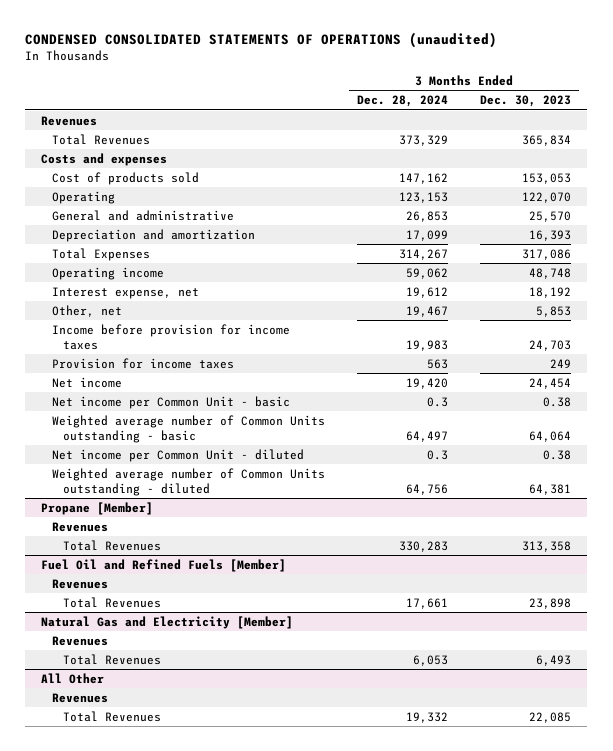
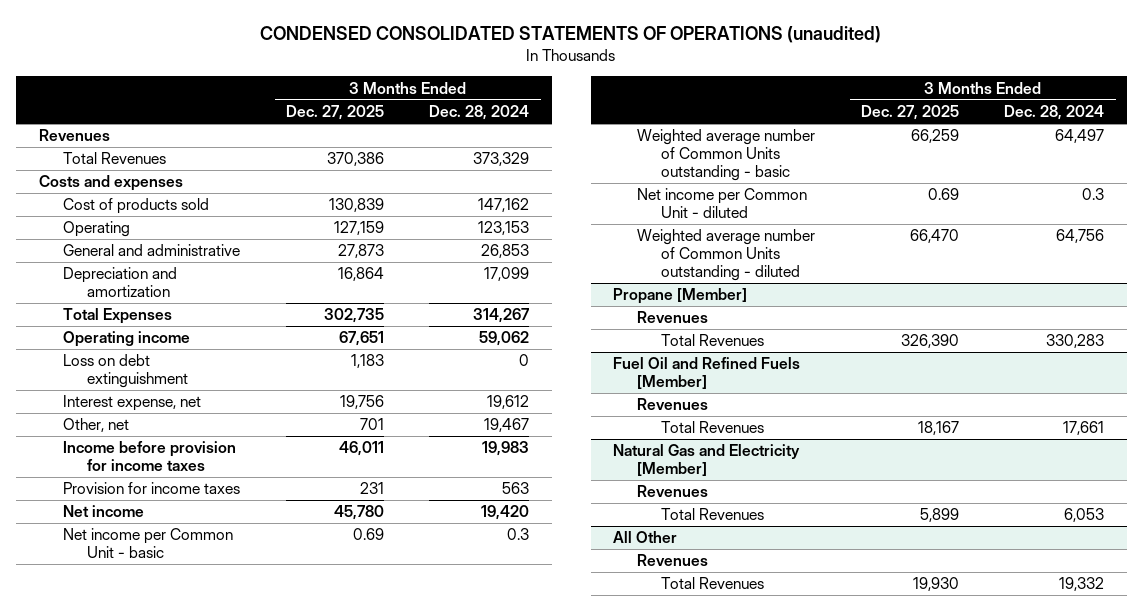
- | 3 Months Ended Dec. 28, 2024 | 3 Months Ended Dec. 30, 2023
+ | 3 Months Ended Dec. 27, 2025 | 3 Months Ended Dec. 28, 2024
+ Loss on debt extinguishment | 1,183 | 0

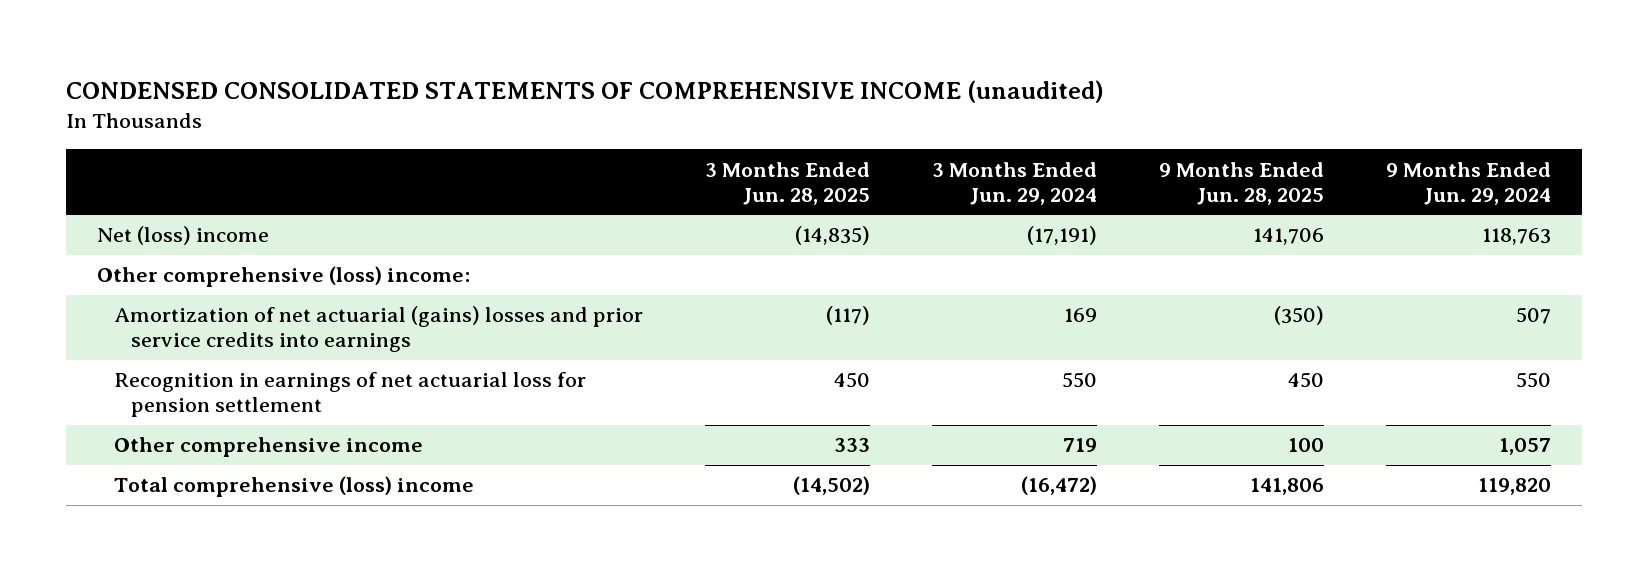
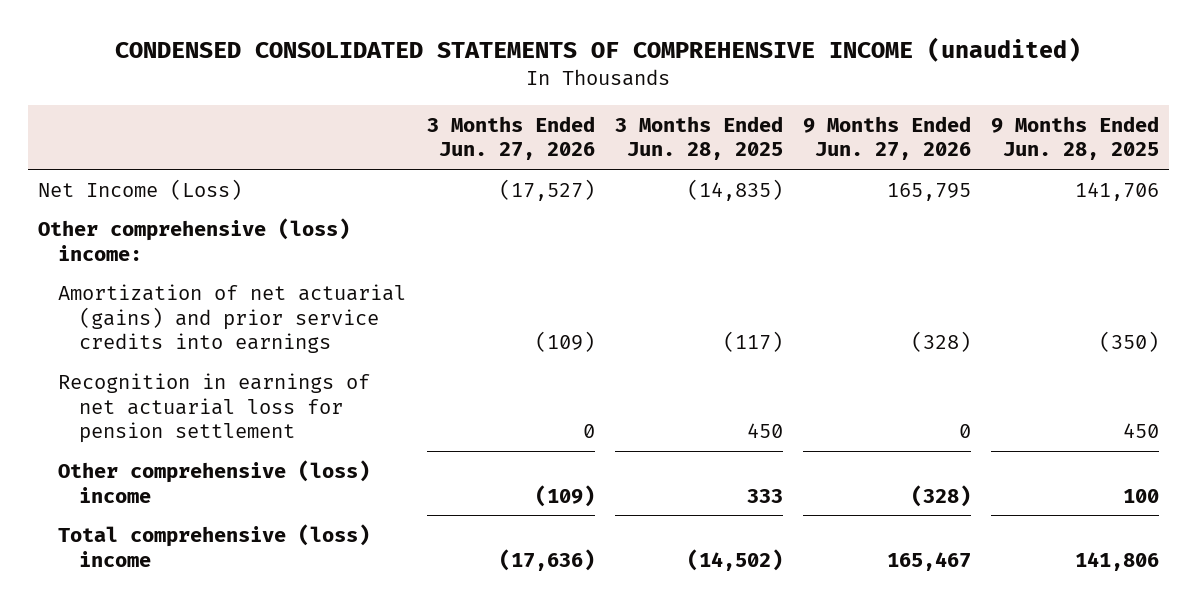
- | 3 Months Ended Jun. 28, 2025 | 3 Months Ended Jun. 29, 2024 | 9 Months Ended Jun. 28, 2025 | 9 Months Ended Jun. 29, 2024
+ | 3 Months Ended Jun. 27, 2026 | 3 Months Ended Jun. 28, 2025 | 9 Months Ended Jun. 27, 2026 | 9 Months Ended Jun. 28, 2025
- Net (loss) income | (14,835) | (17,191) | 141,706 | 118,763
+ Net Income (Loss) | (17,527) | (14,835) | 165,795 | 141,706
- Amortization of net actuarial (gains) losses and prior service credits into earnings | (117) | 169 | (350) | 507
+ Amortization of net actuarial (gains) and prior service credits into earnings | (109) | (117) | (328) | (350)
- Other comprehensive income | 333 | 719 | 100 | 1,057
+ Other comprehensive (loss) income | (109) | 333 | (328) | 100

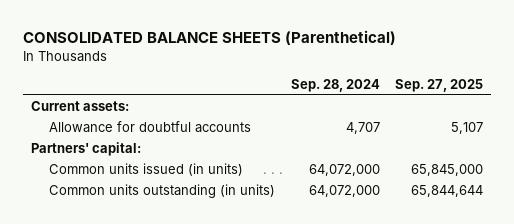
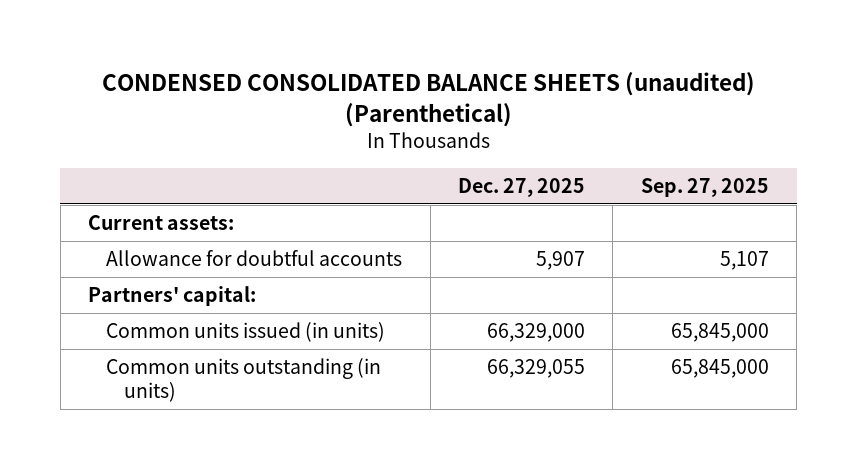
- CONSOLIDATED BALANCE SHEETS (Parenthetical)
+ CONDENSED CONSOLIDATED BALANCE SHEETS (unaudited) (Parenthetical)
- | Sep. 28, 2024 | Sep. 27, 2025
+ | Dec. 27, 2025 | Sep. 27, 2025
- Common units outstanding (in units) | 64,072,000 | 65,844,644
+ Common units outstanding (in units) | 66,329,055 | 65,845,000

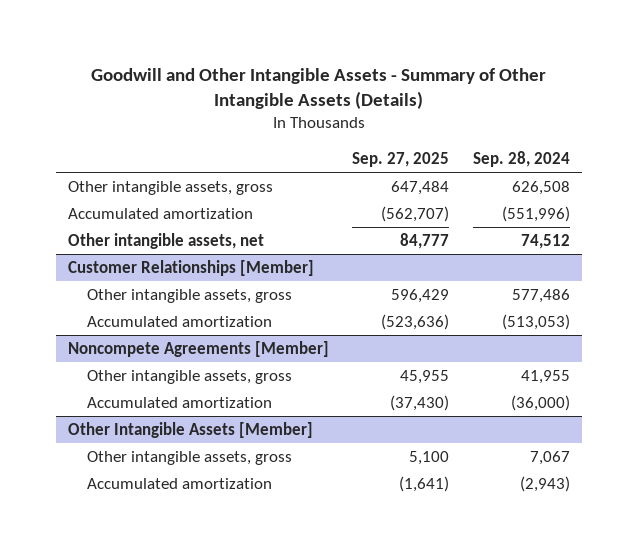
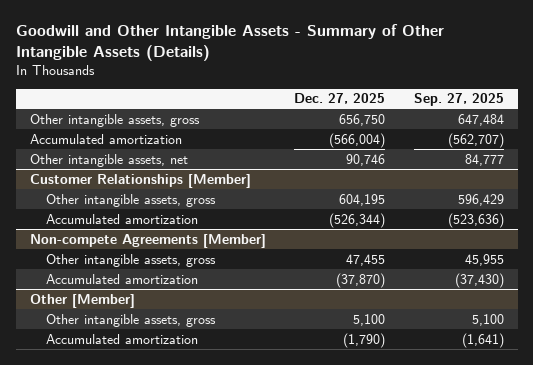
- | Sep. 27, 2025 | Sep. 28, 2024
+ | Dec. 27, 2025 | Sep. 27, 2025
- Noncompete Agreements [Member]
+ Non-compete Agreements [Member]
- Other Intangible Assets [Member]
+ Other [Member]

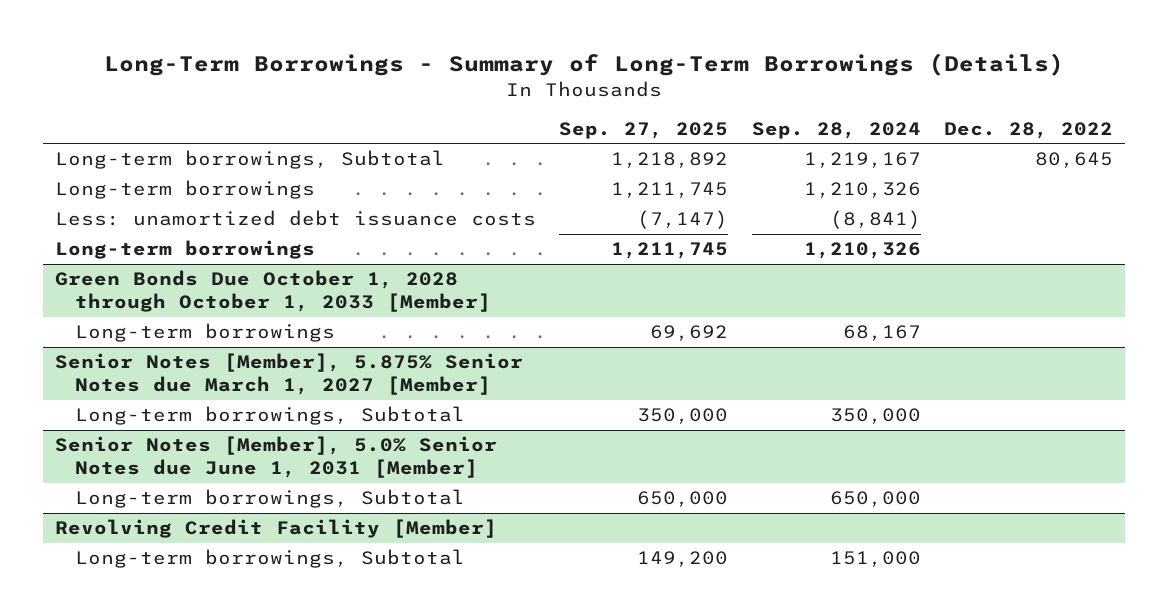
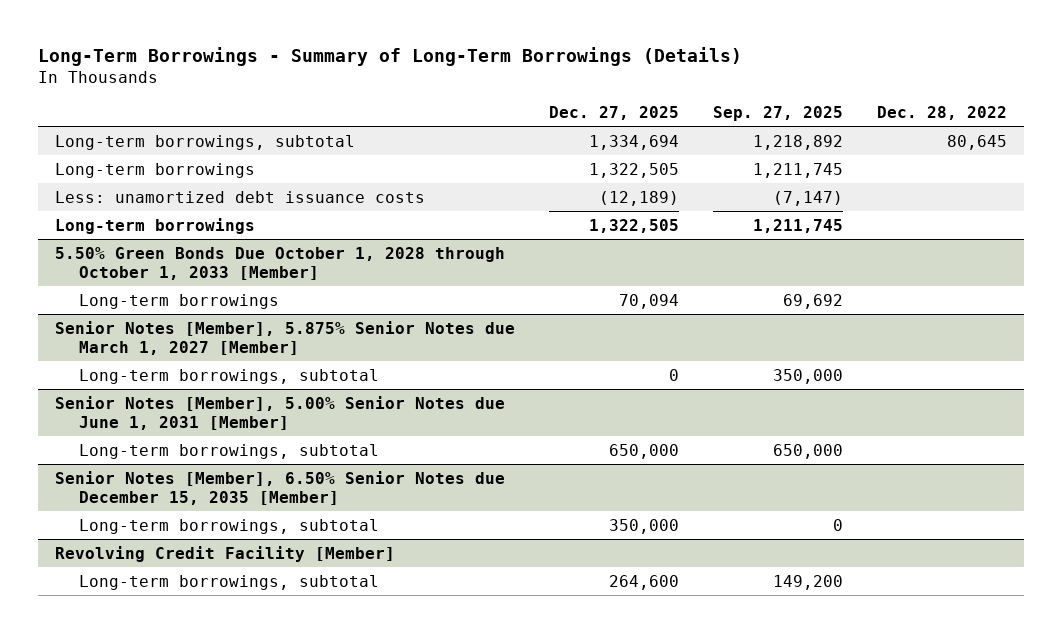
- | Sep. 27, 2025 | Sep. 28, 2024 | Dec. 28, 2022
+ | Dec. 27, 2025 | Sep. 27, 2025 | Dec. 28, 2022
- Long-term borrowings, Subtotal | 1,218,892 | 1,219,167 | 80,645
+ Long-term borrowings, subtotal | 1,334,694 | 1,218,892 | 80,645
- Green Bonds Due October 1, 2028 through October 1, 2033 [Member]
+ 5.50% Green Bonds Due October 1, 2028 through October 1, 2033 [Member]
@ Senior Notes [Member], 5.875% Senior Notes due March 1, 2027 [Member]
- Long-term borrowings, Subtotal | 350,000 | 350,000 |
- Senior Notes [Member], 5.0% Senior Notes due June 1, 2031 [Member]
- Long-term borrowings, Subtotal | 650,000 | 650,000 |
@ Senior Notes [Member], 5.875% Senior Notes due March 1, 2027 [Member]
+ Long-term borrowings, subtotal | 0 | 350,000 |
+ Senior Notes [Member], 5.00% Senior Notes due June 1, 2031 [Member]
+ Long-term borrowings, subtotal | 650,000 | 650,000 |
+ Senior Notes [Member], 6.50% Senior Notes due December 15, 2035 [Member]
+ Long-term borrowings, subtotal | 350,000 | 0 |
@ Revolving Credit Facility [Member]
- Long-term borrowings, Subtotal | 149,200 | 151,000 |
+ Long-term borrowings, subtotal | 264,600 | 149,200 |

